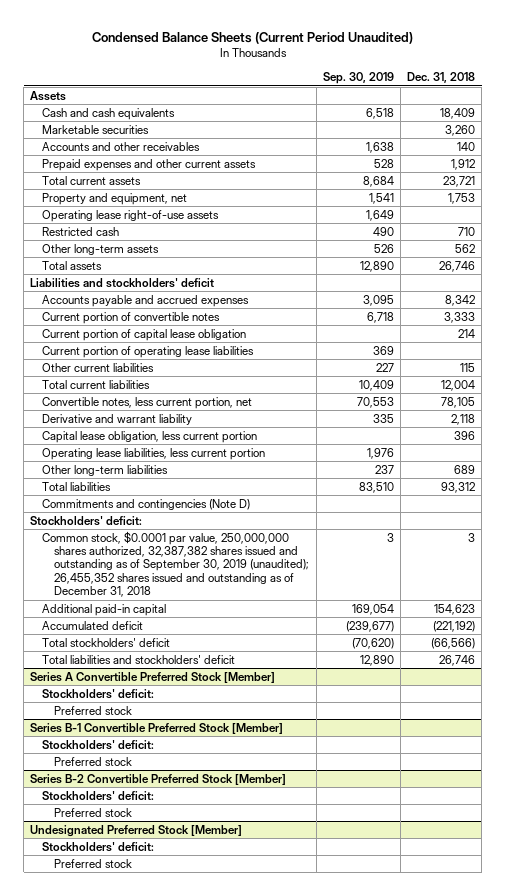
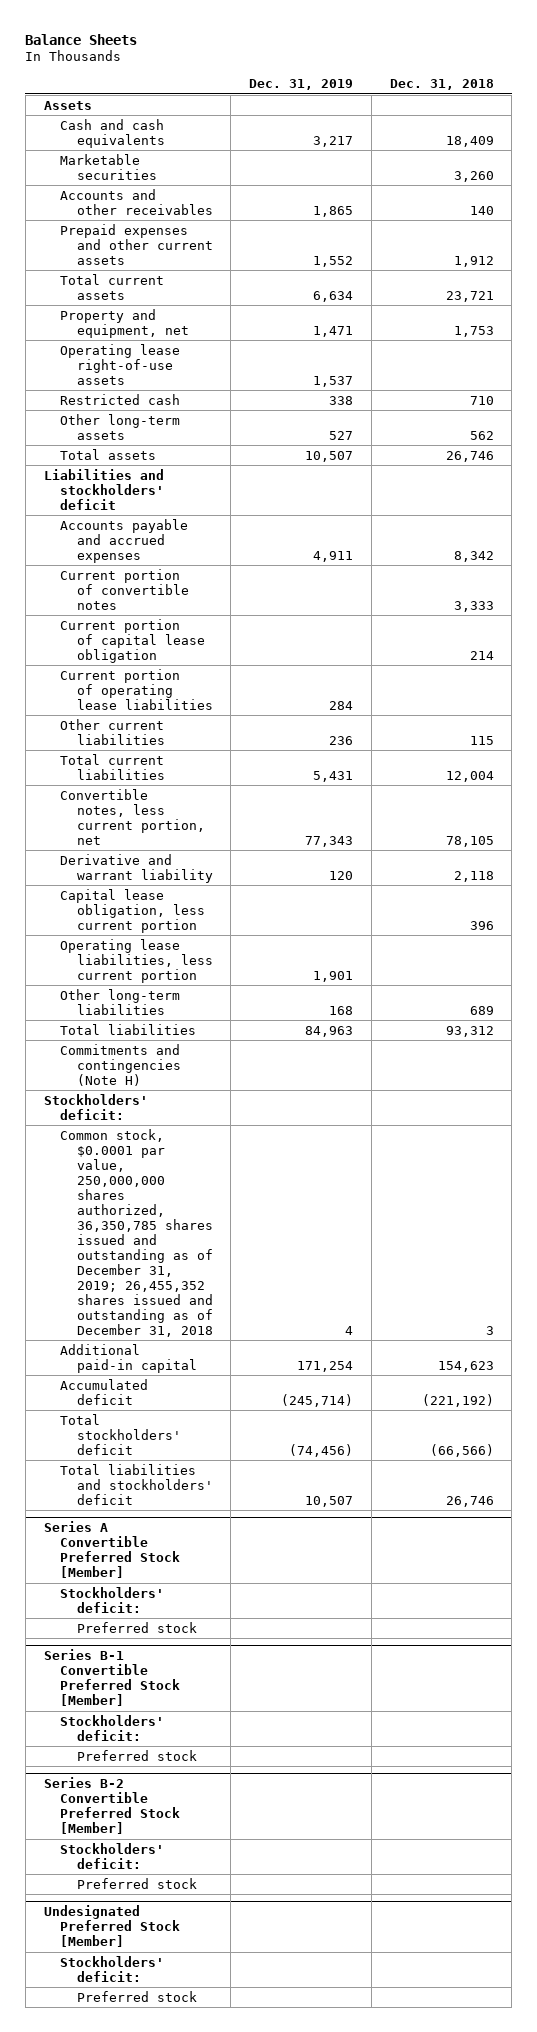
- Condensed Balance Sheets (Current Period Unaudited)
+ Balance Sheets
- | Sep. 30, 2019 | Dec. 31, 2018
+ | Dec. 31, 2019 | Dec. 31, 2018
- Commitments and contingencies (Note D)
+ Commitments and contingencies (Note H)
- Common stock, $0.0001 par value, 250,000,000 shares authorized, 32,387,382 shares issued and outstanding as of September 30, 2019 (unaudited); 26,455,352 shares issued and outstanding as of December 31, 2018 | 3 | 3
+ Common stock, $0.0001 par value, 250,000,000 shares authorized, 36,350,785 shares issued and outstanding as of December 31, 2019; 26,455,352 shares issued and outstanding as of December 31, 2018 | 4 | 3

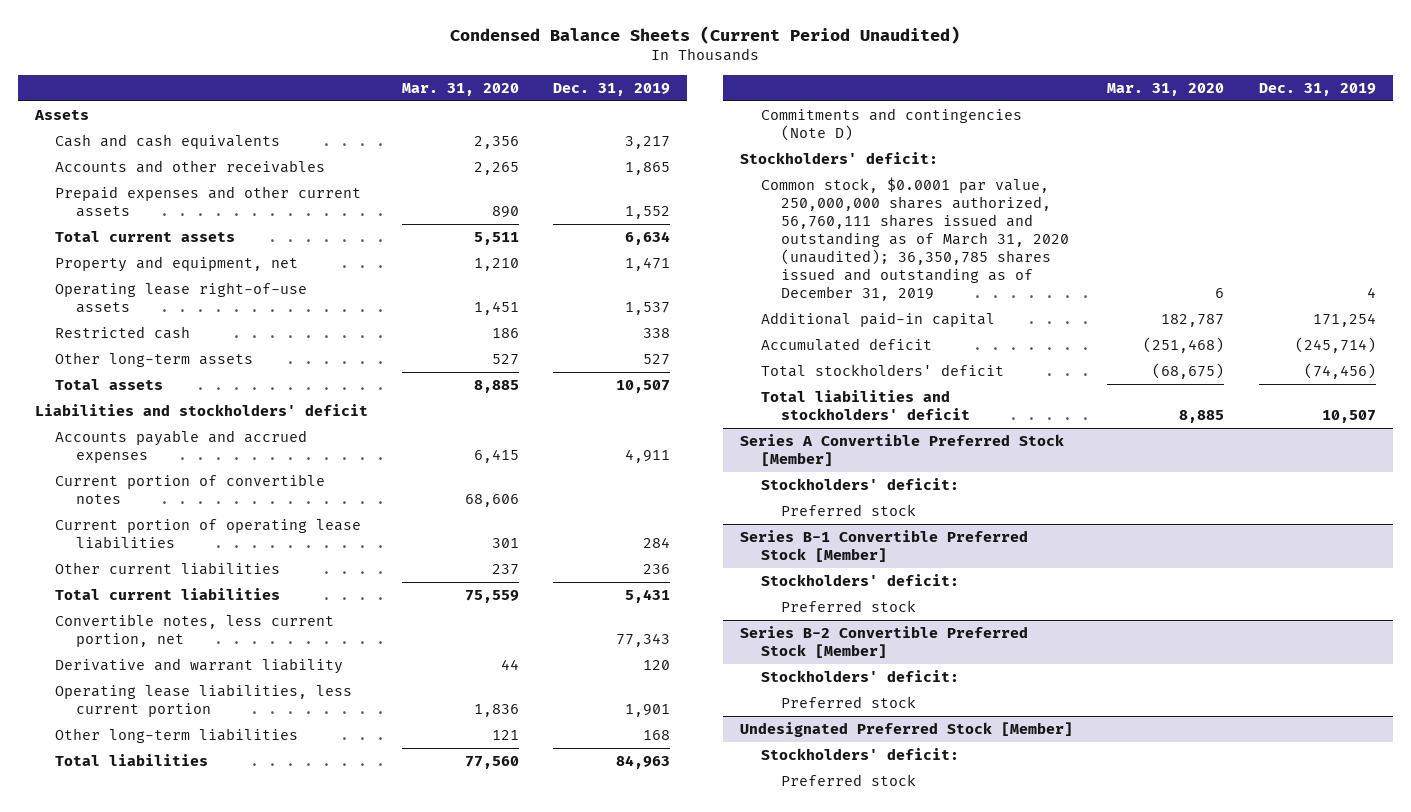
- Balance Sheets
+ Condensed Balance Sheets (Current Period Unaudited)
- | Dec. 31, 2019 | Dec. 31, 2018
+ | Mar. 31, 2020 | Dec. 31, 2019
- Marketable securities | | 3,260
- Current portion of capital lease obligation | | 214
- Capital lease obligation, less current portion | | 396
- Commitments and contingencies (Note H)
+ Commitments and contingencies (Note D)
- Common stock, $0.0001 par value, 250,000,000 shares authorized, 36,350,785 shares issued and outstanding as of December 31, 2019; 26,455,352 shares issued and outstanding as of December 31, 2018 | 4 | 3
+ Common stock, $0.0001 par value, 250,000,000 shares authorized, 56,760,111 shares issued and outstanding as of March 31, 2020 (unaudited); 36,350,785 shares issued and outstanding as of December 31, 2019 | 6 | 4

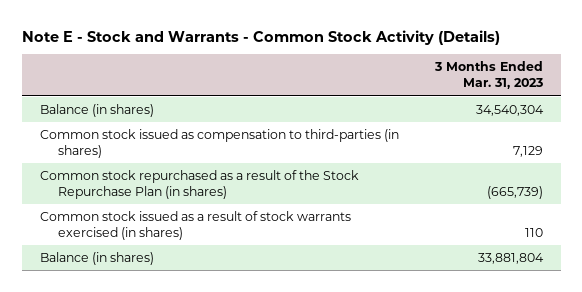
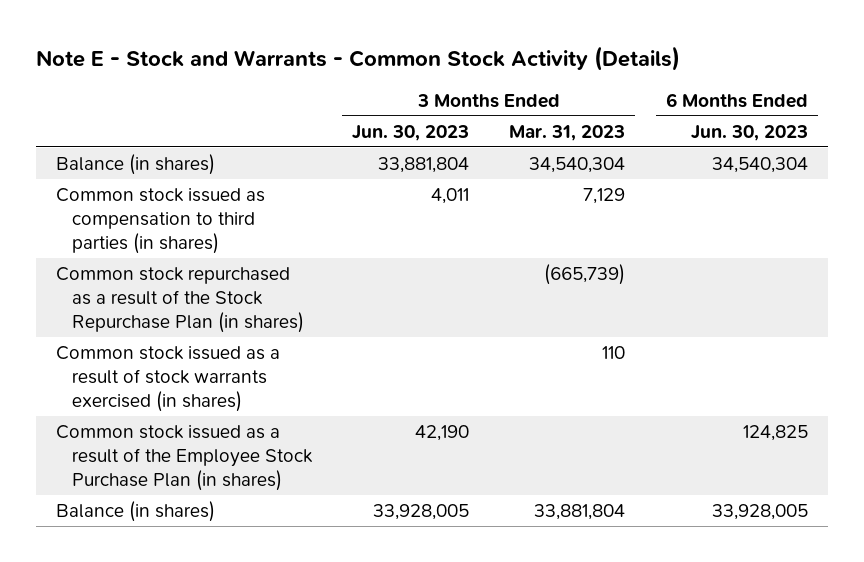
- | 3 Months Ended Mar. 31, 2023
+ | 3 Months Ended Jun. 30, 2023 | 3 Months Ended Mar. 31, 2023 | 6 Months Ended Jun. 30, 2023
- Common stock issued as compensation to third-parties (in shares) | 7,129
+ Common stock issued as compensation to third parties (in shares) | 4,011 | 7,129 |
+ Common stock issued as a result of the Employee Stock Purchase Plan (in shares) | 42,190 | | 124,825

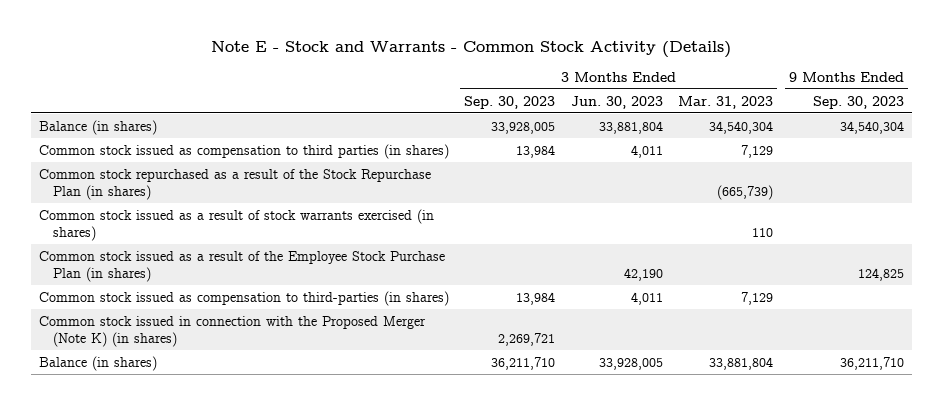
- | 3 Months Ended Jun. 30, 2023 | 3 Months Ended Mar. 31, 2023 | 6 Months Ended Jun. 30, 2023
+ | 3 Months Ended Sep. 30, 2023 | 3 Months Ended Jun. 30, 2023 | 3 Months Ended Mar. 31, 2023 | 9 Months Ended Sep. 30, 2023
+ Common stock issued as compensation to third-parties (in shares) | 13,984 | 4,011 | 7,129 |
+ Common stock issued in connection with the Proposed Merger (Note K) (in shares) | 2,269,721 | | |

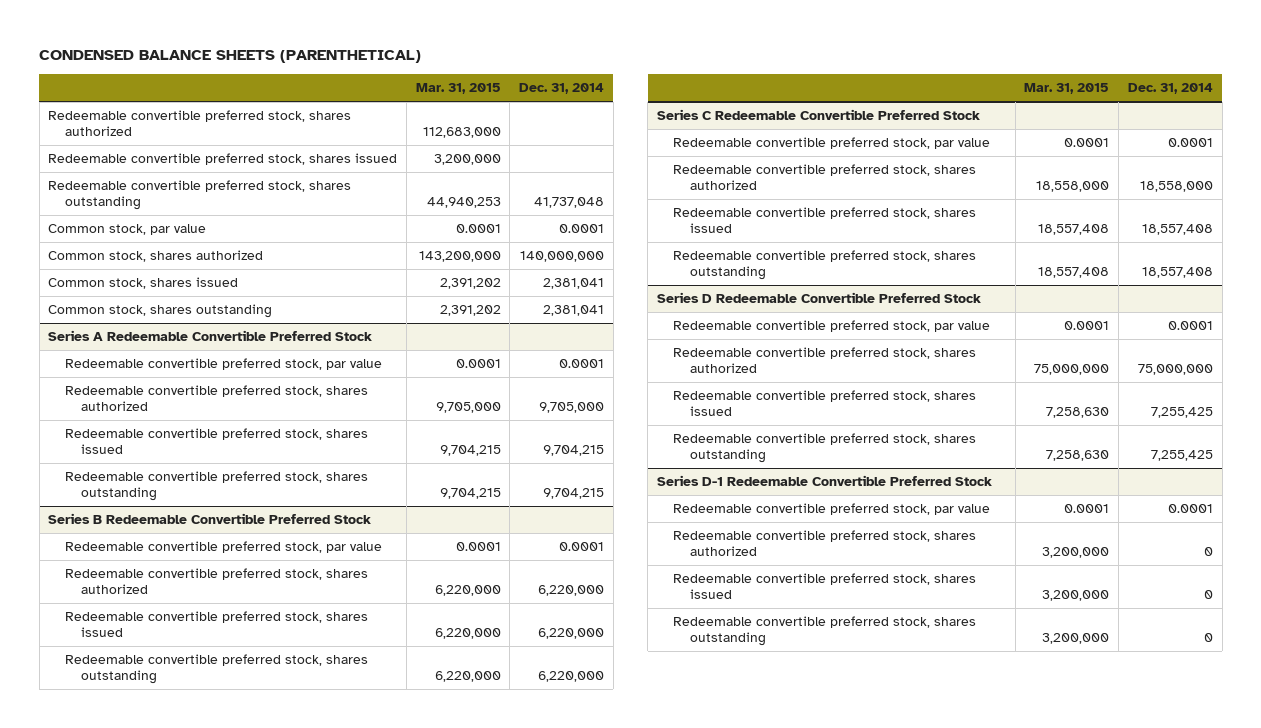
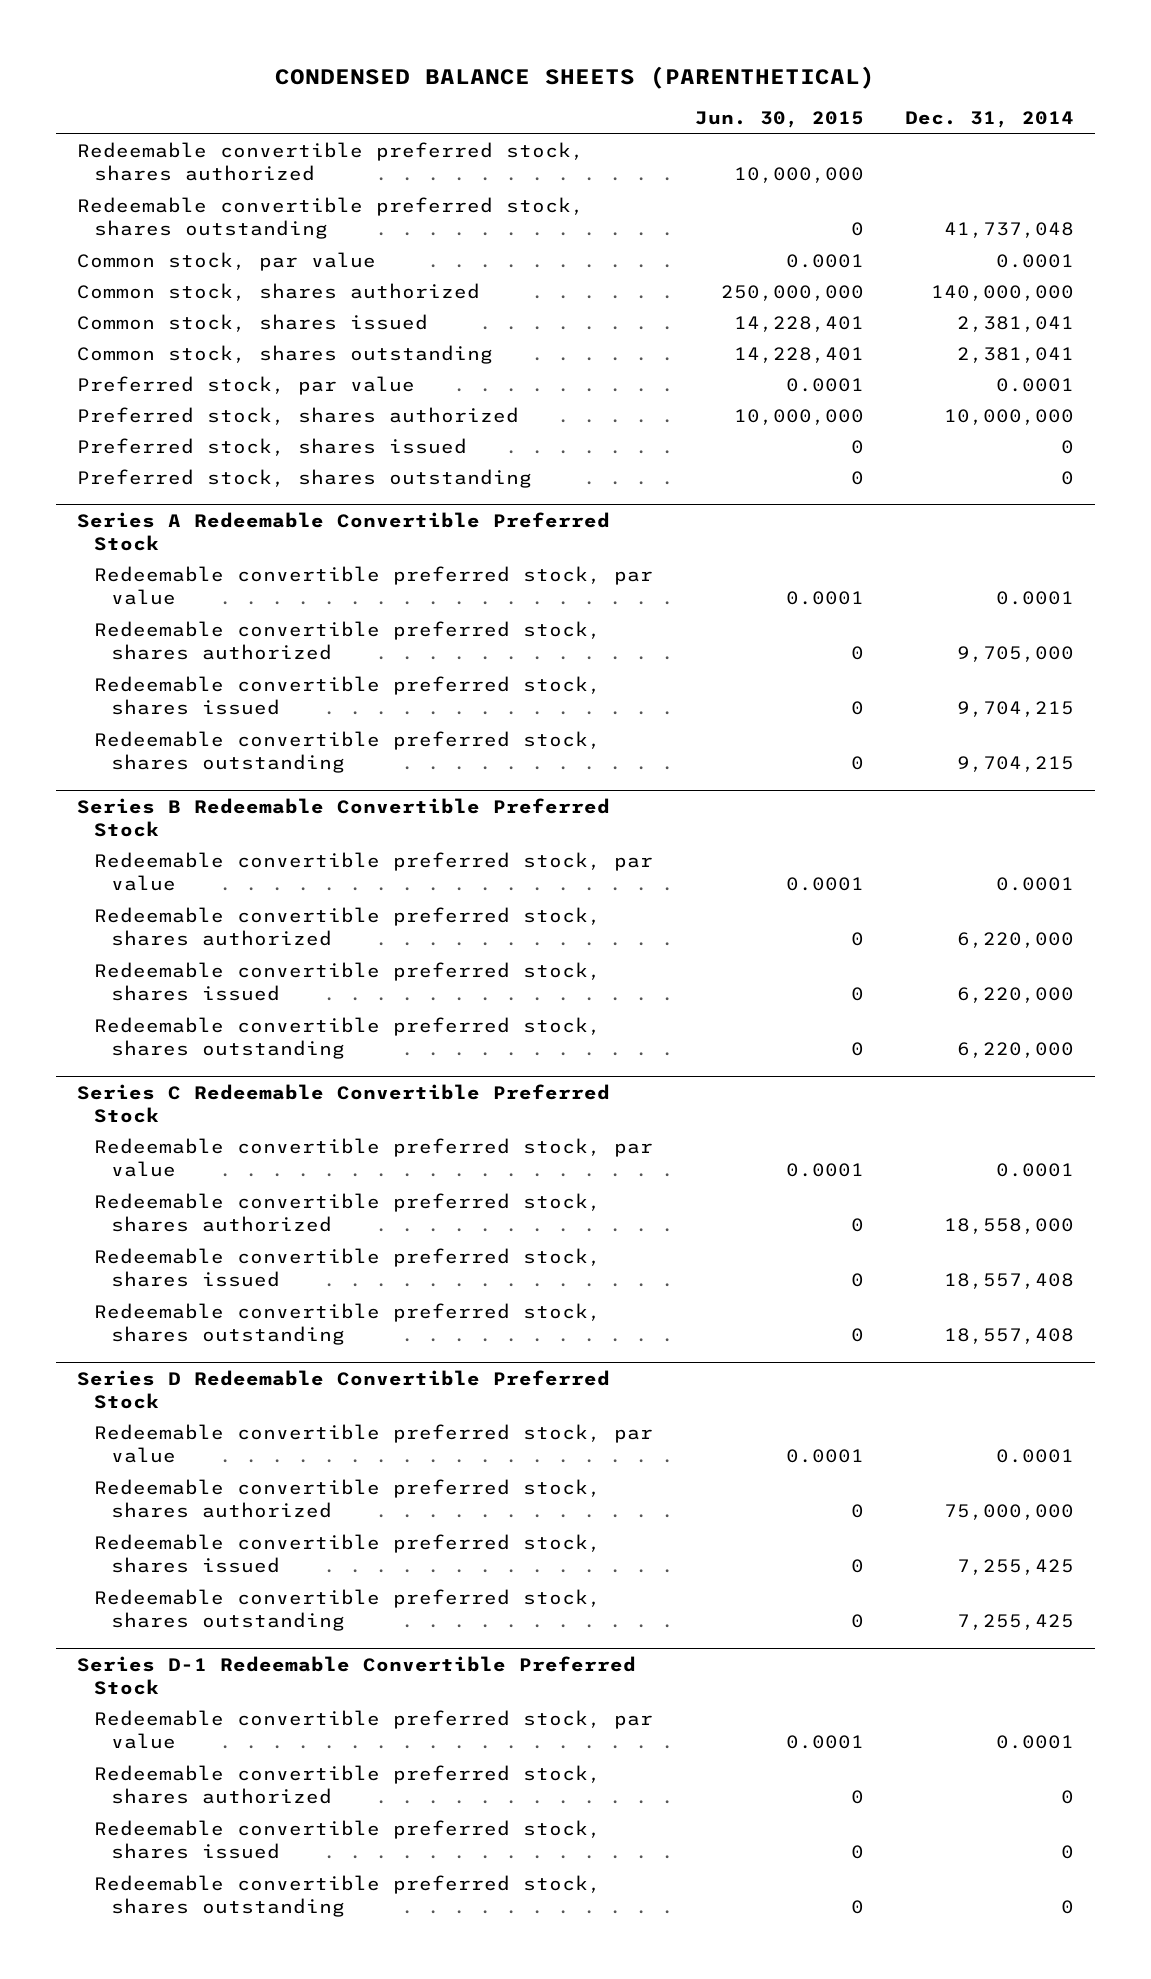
- | Mar. 31, 2015 | Dec. 31, 2014
+ | Jun. 30, 2015 | Dec. 31, 2014
- Redeemable convertible preferred stock, shares issued | 3,200,000 |
+ Preferred stock, par value | 0.0001 | 0.0001
+ Preferred stock, shares authorized | 10,000,000 | 10,000,000
+ Preferred stock, shares issued | 0 | 0
+ Preferred stock, shares outstanding | 0 | 0

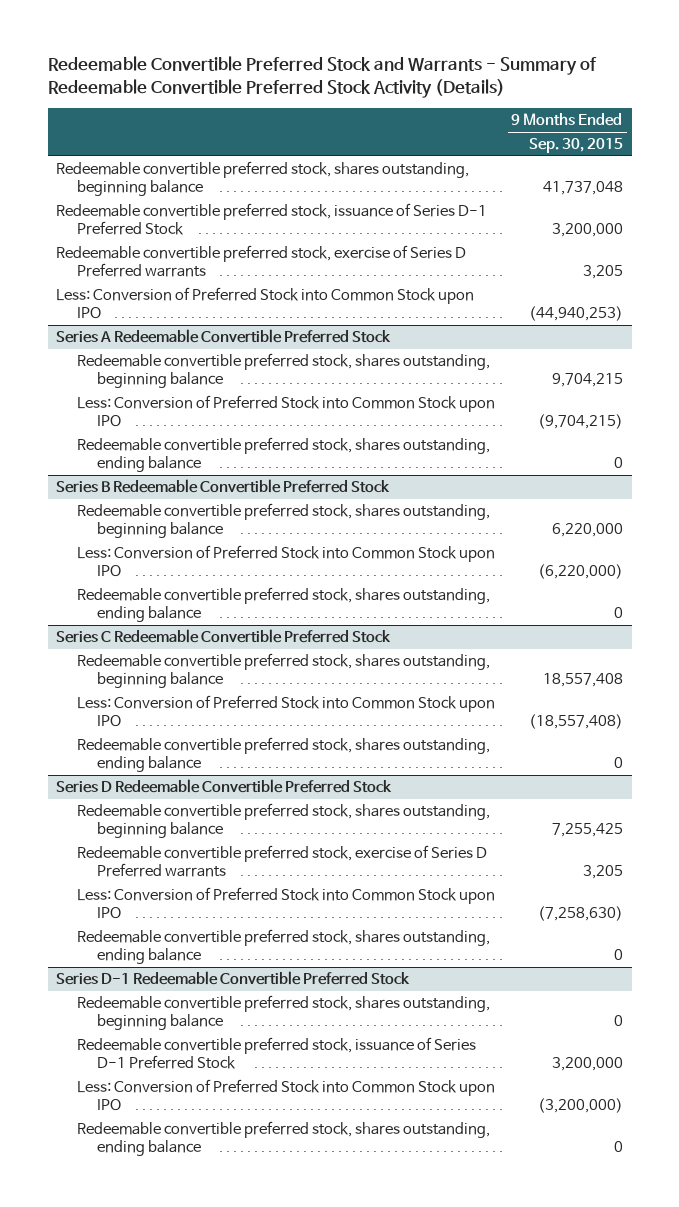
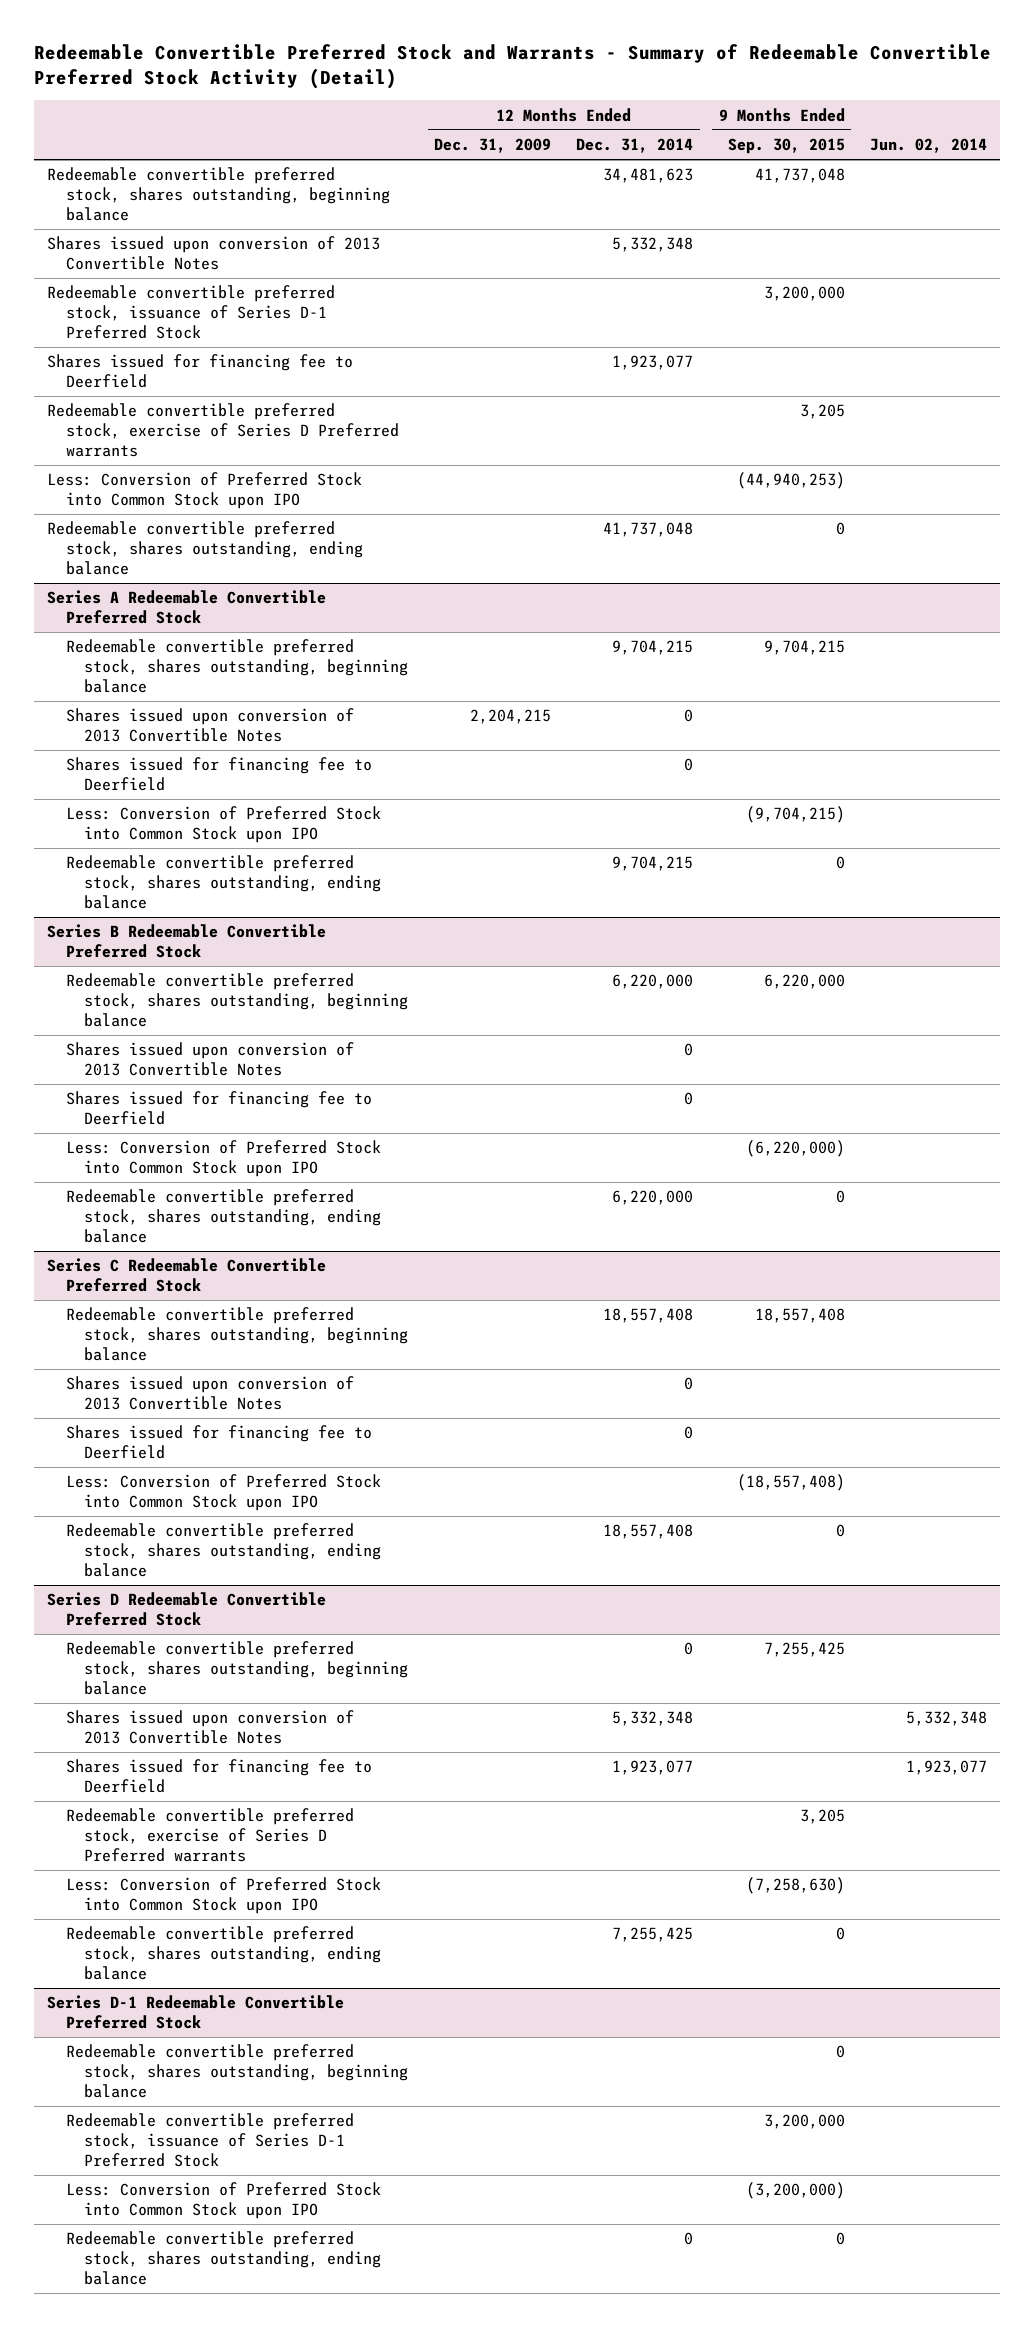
- Redeemable Convertible Preferred Stock and Warrants - Summary of Redeemable Convertible Preferred Stock Activity (Details)
+ Redeemable Convertible Preferred Stock and Warrants - Summary of Redeemable Convertible Preferred Stock Activity (Detail)
- | 9 Months Ended Sep. 30, 2015
+ | 12 Months Ended Dec. 31, 2009 | 12 Months Ended Dec. 31, 2014 | 9 Months Ended Sep. 30, 2015 | Jun. 02, 2014
+ Shares issued upon conversion of 2013 Convertible Notes | | 5,332,348 | |
+ Shares issued for financing fee to Deerfield | | 1,923,077 | |
+ Redeemable convertible preferred stock, shares outstanding, ending balance | | 41,737,048 | 0 |
@ Series A Redeemable Convertible Preferred Stock
+ Shares issued upon conversion of 2013 Convertible Notes | 2,204,215 | 0 | |
+ Shares issued for financing fee to Deerfield | | 0 | |
@ Series B Redeemable Convertible Preferred Stock
+ Shares issued upon conversion of 2013 Convertible Notes | | 0 | |
+ Shares issued for financing fee to Deerfield | | 0 | |
@ Series C Redeemable Convertible Preferred Stock
+ Shares issued upon conversion of 2013 Convertible Notes | | 0 | |
+ Shares issued for financing fee to Deerfield | | 0 | |
@ Series D Redeemable Convertible Preferred Stock
+ Shares issued upon conversion of 2013 Convertible Notes | | 5,332,348 | | 5,332,348
+ Shares issued for financing fee to Deerfield | | 1,923,077 | | 1,923,077

